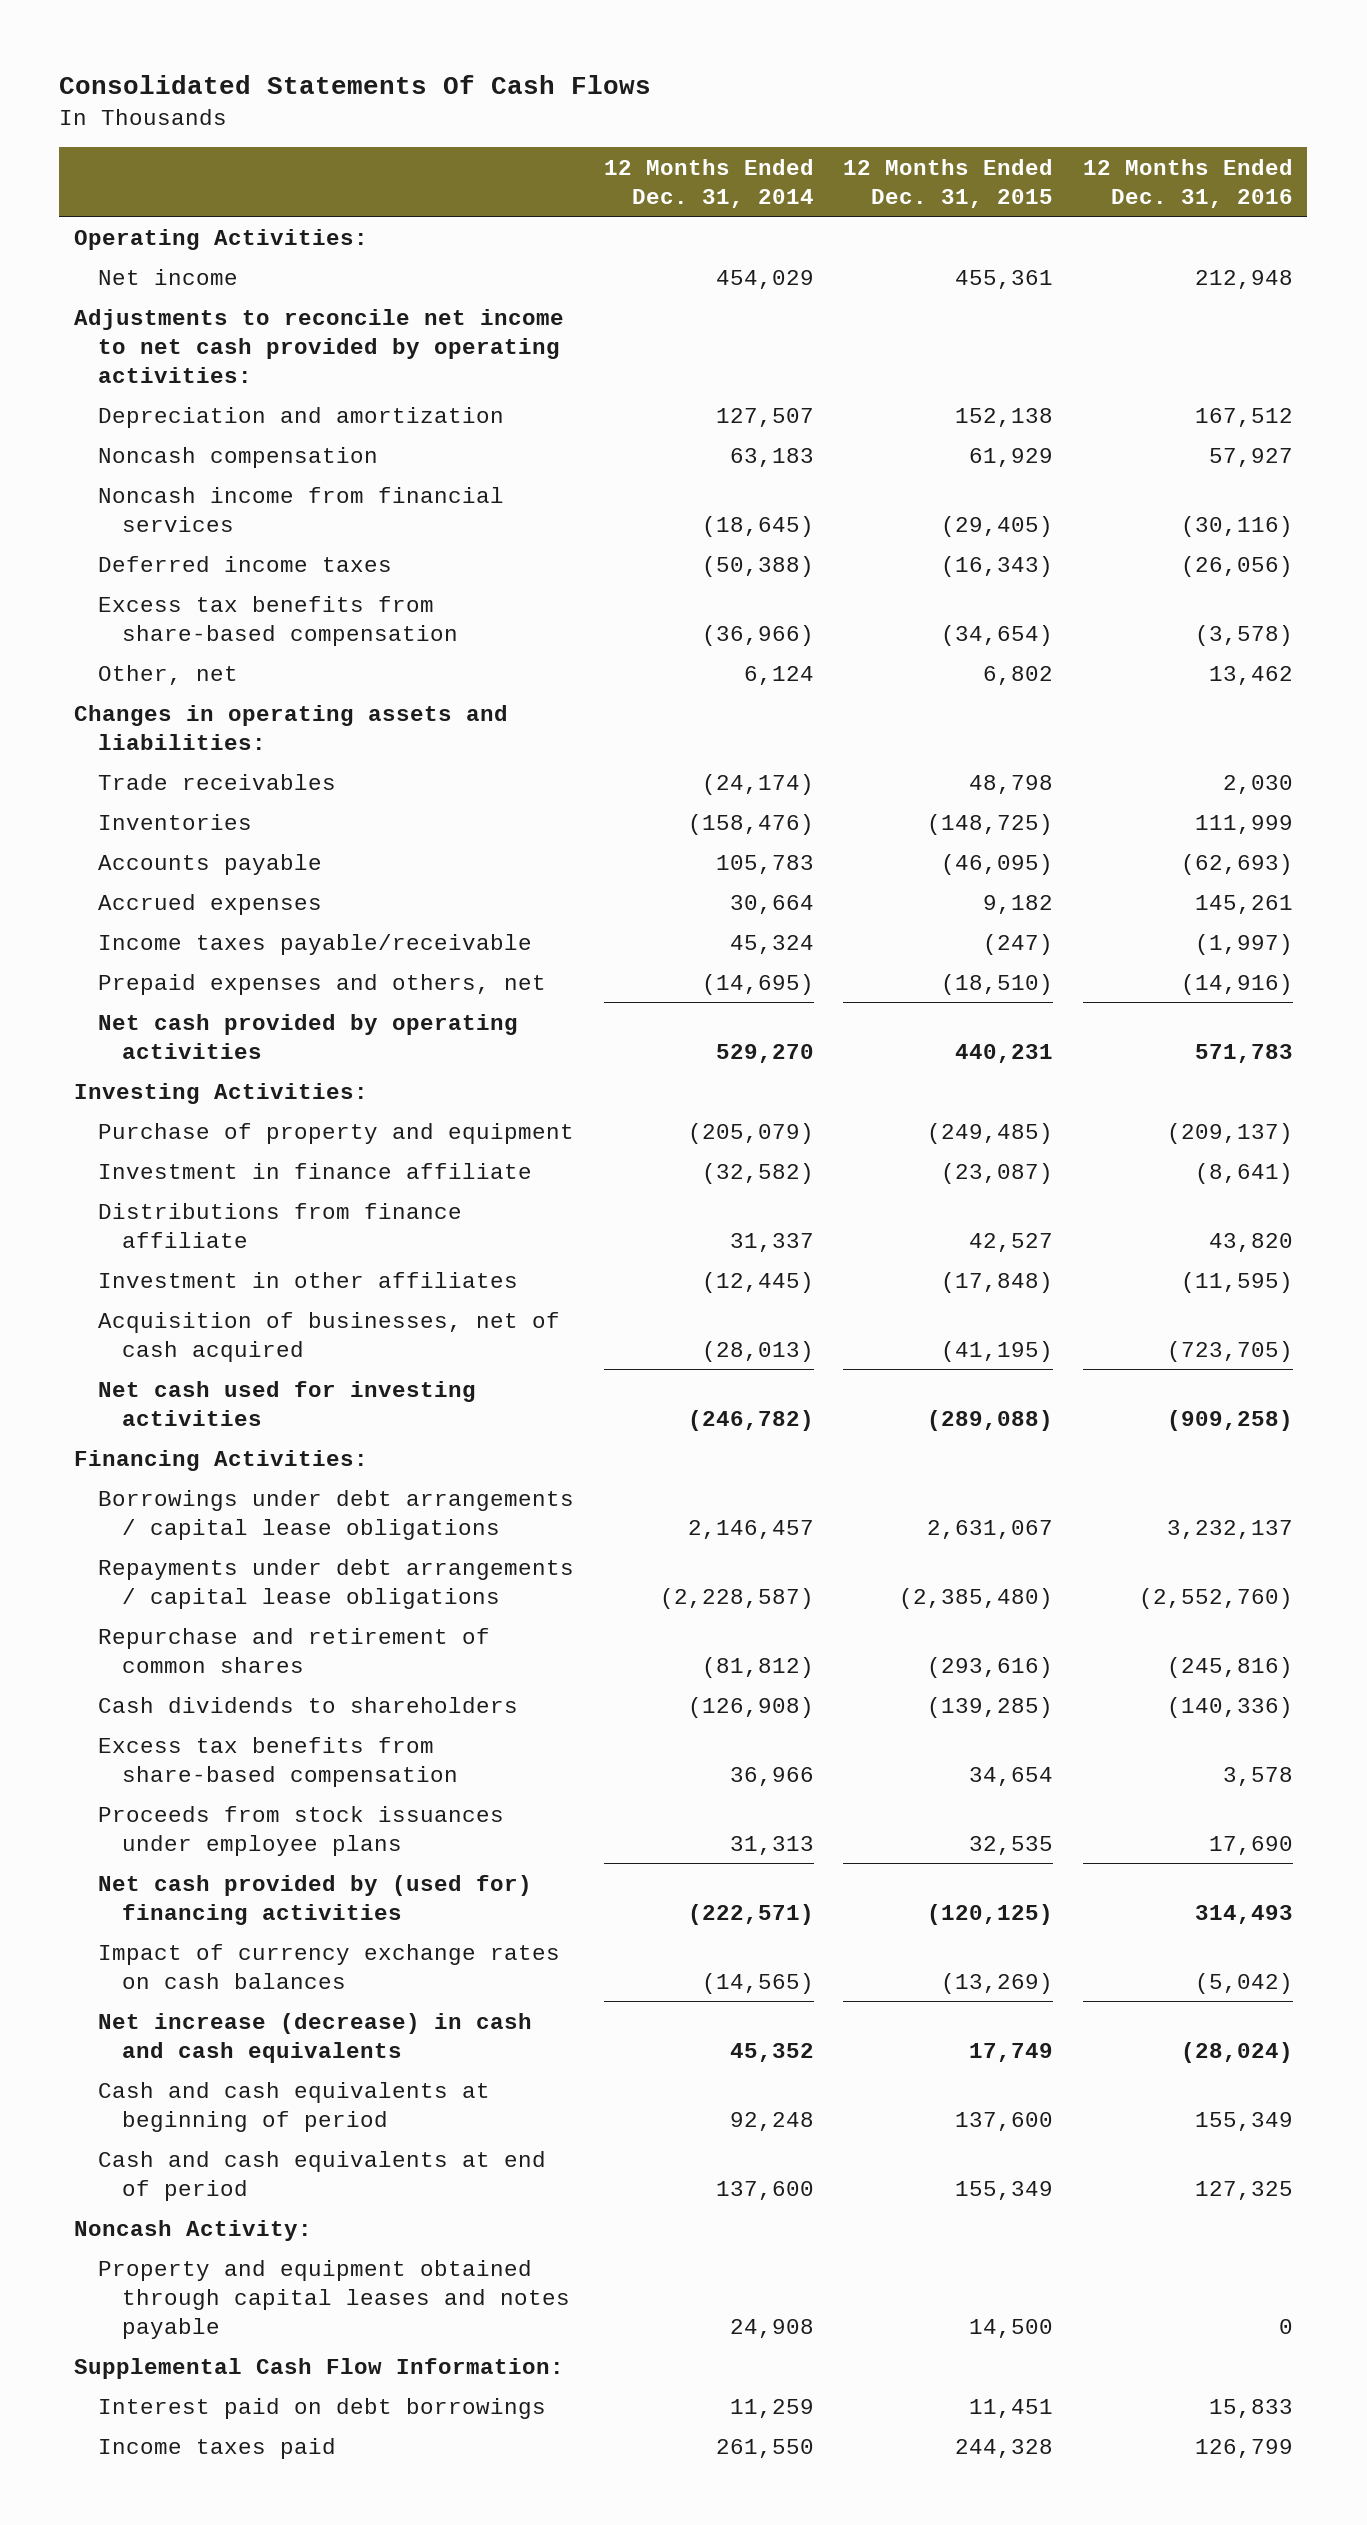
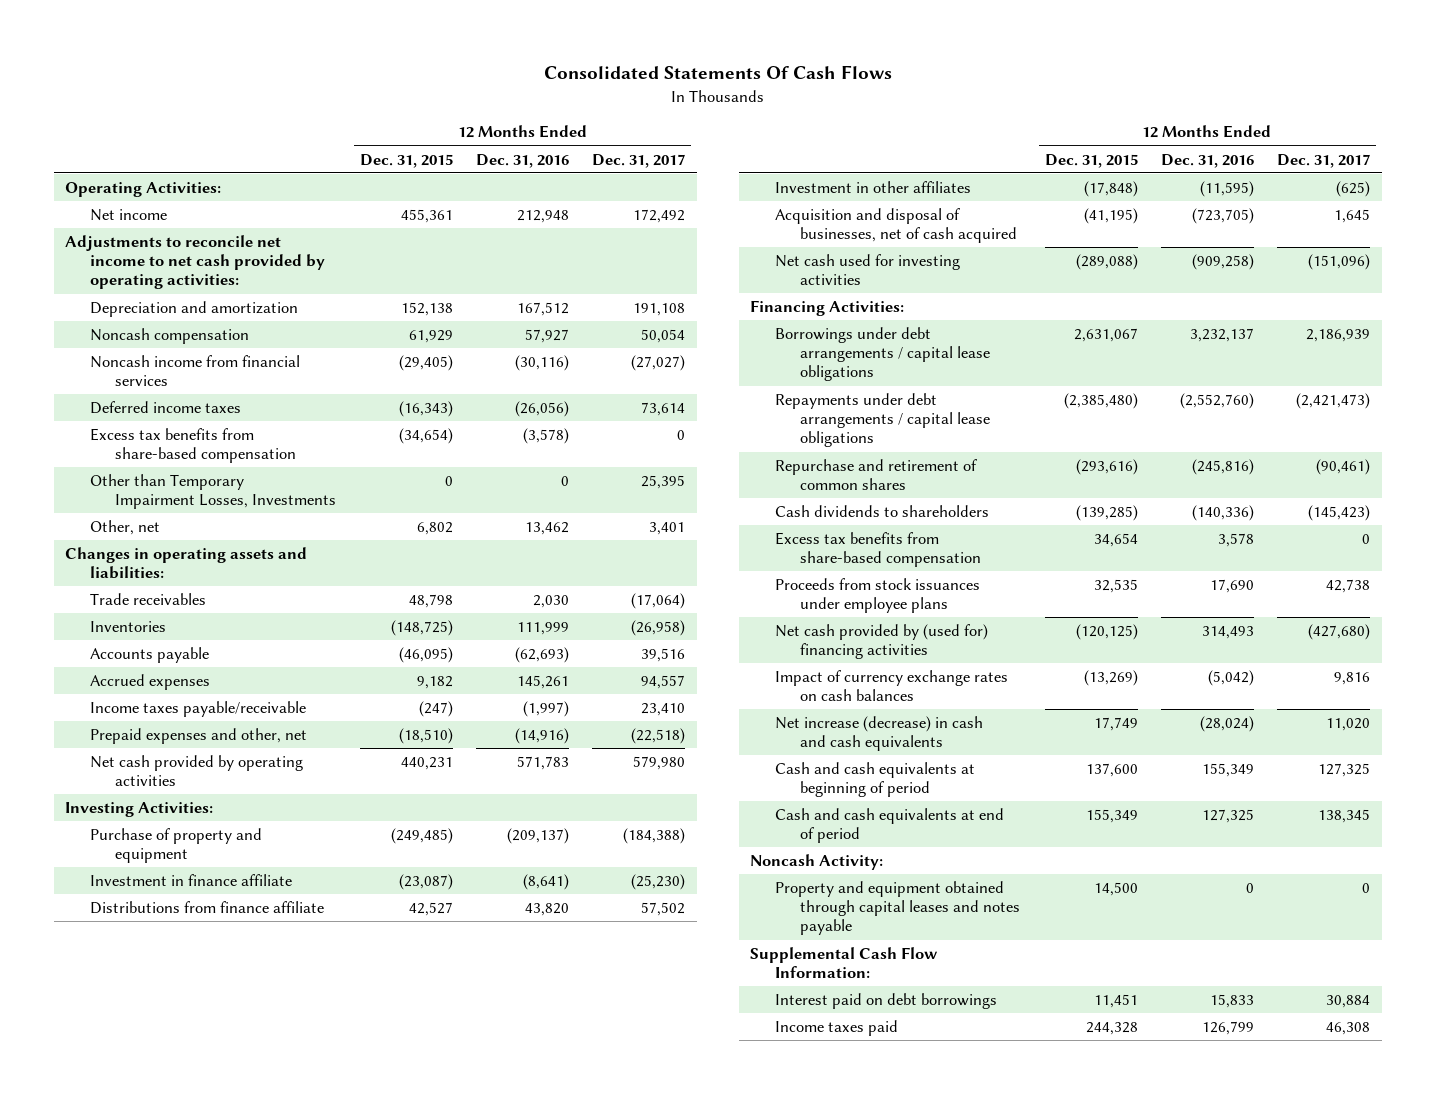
- | 12 Months Ended Dec. 31, 2014 | 12 Months Ended Dec. 31, 2015 | 12 Months Ended Dec. 31, 2016
+ | 12 Months Ended Dec. 31, 2015 | 12 Months Ended Dec. 31, 2016 | 12 Months Ended Dec. 31, 2017
+ Other than Temporary Impairment Losses, Investments | 0 | 0 | 25,395
- Prepaid expenses and others, net | (14,695) | (18,510) | (14,916)
+ Prepaid expenses and other, net | (18,510) | (14,916) | (22,518)
- Acquisition of businesses, net of cash acquired | (28,013) | (41,195) | (723,705)
+ Acquisition and disposal of businesses, net of cash acquired | (41,195) | (723,705) | 1,645

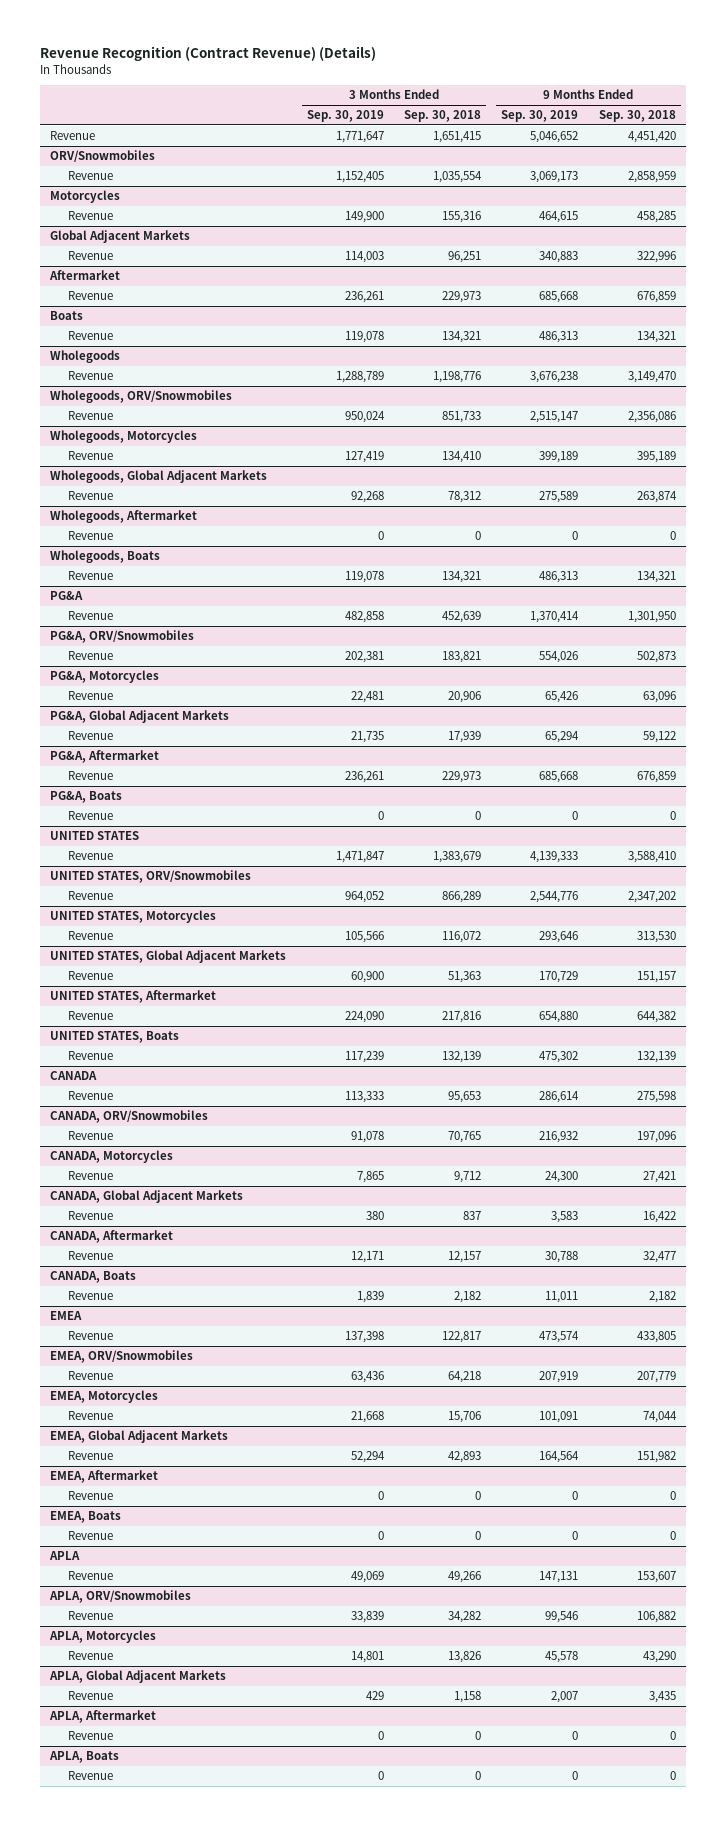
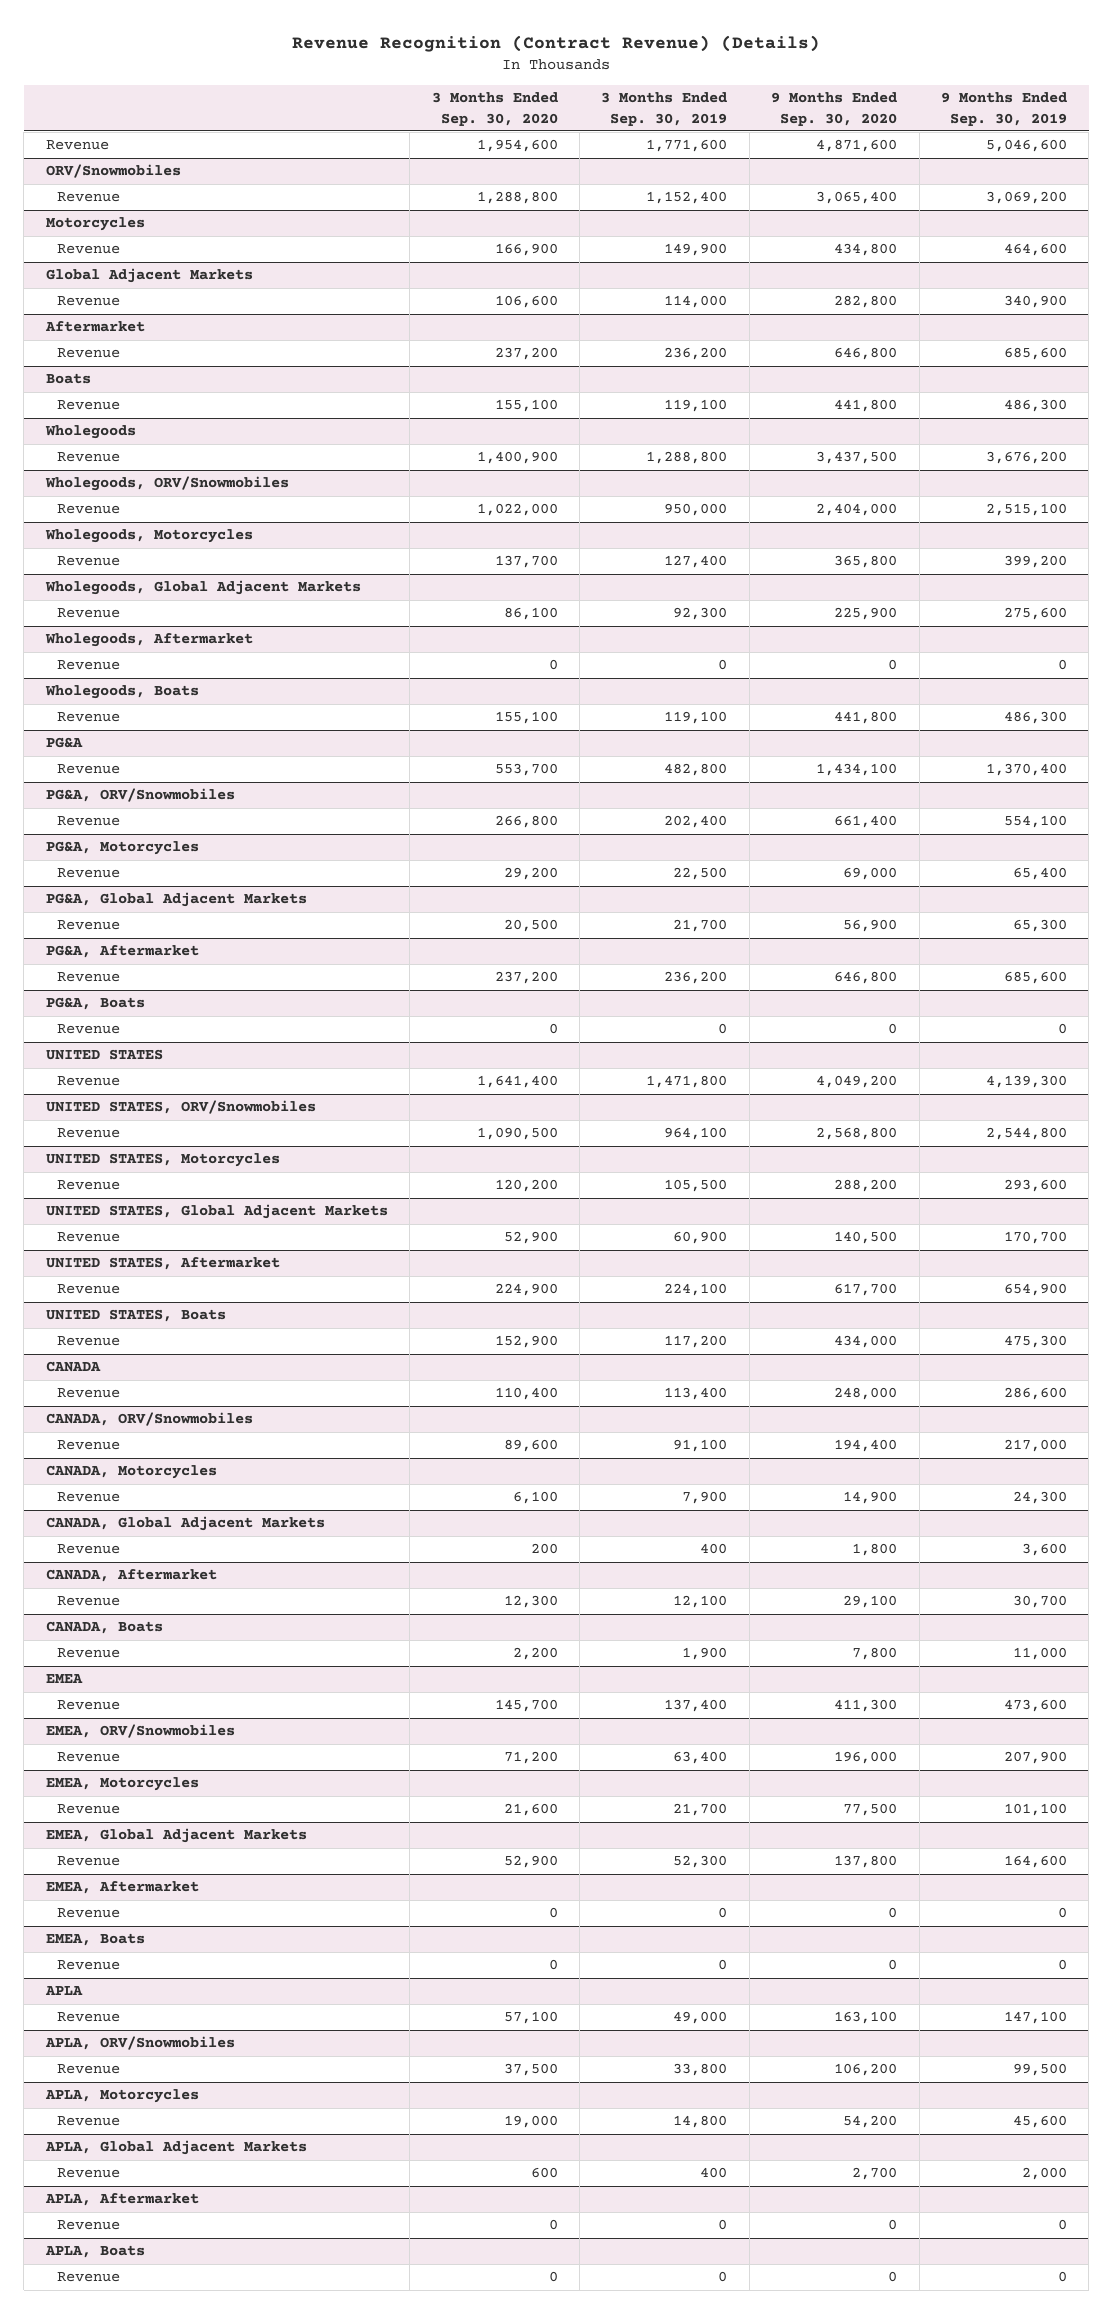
- | 3 Months Ended Sep. 30, 2019 | 3 Months Ended Sep. 30, 2018 | 9 Months Ended Sep. 30, 2019 | 9 Months Ended Sep. 30, 2018
+ | 3 Months Ended Sep. 30, 2020 | 3 Months Ended Sep. 30, 2019 | 9 Months Ended Sep. 30, 2020 | 9 Months Ended Sep. 30, 2019
- Revenue | 1,771,647 | 1,651,415 | 5,046,652 | 4,451,420
+ Revenue | 1,954,600 | 1,771,600 | 4,871,600 | 5,046,600
@ ORV/Snowmobiles
- Revenue | 1,152,405 | 1,035,554 | 3,069,173 | 2,858,959
+ Revenue | 1,288,800 | 1,152,400 | 3,065,400 | 3,069,200
@ Motorcycles
- Revenue | 149,900 | 155,316 | 464,615 | 458,285
+ Revenue | 166,900 | 149,900 | 434,800 | 464,600
@ Global Adjacent Markets
- Revenue | 114,003 | 96,251 | 340,883 | 322,996
+ Revenue | 106,600 | 114,000 | 282,800 | 340,900
@ Aftermarket
- Revenue | 236,261 | 229,973 | 685,668 | 676,859
+ Revenue | 237,200 | 236,200 | 646,800 | 685,600
@ Boats
- Revenue | 119,078 | 134,321 | 486,313 | 134,321
+ Revenue | 155,100 | 119,100 | 441,800 | 486,300
@ Wholegoods
- Revenue | 1,288,789 | 1,198,776 | 3,676,238 | 3,149,470
+ Revenue | 1,400,900 | 1,288,800 | 3,437,500 | 3,676,200
@ Wholegoods, ORV/Snowmobiles
- Revenue | 950,024 | 851,733 | 2,515,147 | 2,356,086
+ Revenue | 1,022,000 | 950,000 | 2,404,000 | 2,515,100
@ Wholegoods, Motorcycles
- Revenue | 127,419 | 134,410 | 399,189 | 395,189
+ Revenue | 137,700 | 127,400 | 365,800 | 399,200
@ Wholegoods, Global Adjacent Markets
- Revenue | 92,268 | 78,312 | 275,589 | 263,874
+ Revenue | 86,100 | 92,300 | 225,900 | 275,600
@ Wholegoods, Boats
- Revenue | 119,078 | 134,321 | 486,313 | 134,321
+ Revenue | 155,100 | 119,100 | 441,800 | 486,300
@ PG&A
- Revenue | 482,858 | 452,639 | 1,370,414 | 1,301,950
+ Revenue | 553,700 | 482,800 | 1,434,100 | 1,370,400
@ PG&A, ORV/Snowmobiles
- Revenue | 202,381 | 183,821 | 554,026 | 502,873
+ Revenue | 266,800 | 202,400 | 661,400 | 554,100
@ PG&A, Motorcycles
- Revenue | 22,481 | 20,906 | 65,426 | 63,096
+ Revenue | 29,200 | 22,500 | 69,000 | 65,400
@ PG&A, Global Adjacent Markets
- Revenue | 21,735 | 17,939 | 65,294 | 59,122
+ Revenue | 20,500 | 21,700 | 56,900 | 65,300
@ PG&A, Aftermarket
- Revenue | 236,261 | 229,973 | 685,668 | 676,859
+ Revenue | 237,200 | 236,200 | 646,800 | 685,600
@ UNITED STATES
- Revenue | 1,471,847 | 1,383,679 | 4,139,333 | 3,588,410
+ Revenue | 1,641,400 | 1,471,800 | 4,049,200 | 4,139,300
@ UNITED STATES, ORV/Snowmobiles
- Revenue | 964,052 | 866,289 | 2,544,776 | 2,347,202
+ Revenue | 1,090,500 | 964,100 | 2,568,800 | 2,544,800
@ UNITED STATES, Motorcycles
- Revenue | 105,566 | 116,072 | 293,646 | 313,530
+ Revenue | 120,200 | 105,500 | 288,200 | 293,600
@ UNITED STATES, Global Adjacent Markets
- Revenue | 60,900 | 51,363 | 170,729 | 151,157
+ Revenue | 52,900 | 60,900 | 140,500 | 170,700
@ UNITED STATES, Aftermarket
- Revenue | 224,090 | 217,816 | 654,880 | 644,382
+ Revenue | 224,900 | 224,100 | 617,700 | 654,900
@ UNITED STATES, Boats
- Revenue | 117,239 | 132,139 | 475,302 | 132,139
+ Revenue | 152,900 | 117,200 | 434,000 | 475,300
@ CANADA
- Revenue | 113,333 | 95,653 | 286,614 | 275,598
+ Revenue | 110,400 | 113,400 | 248,000 | 286,600
@ CANADA, ORV/Snowmobiles
- Revenue | 91,078 | 70,765 | 216,932 | 197,096
+ Revenue | 89,600 | 91,100 | 194,400 | 217,000
@ CANADA, Motorcycles
- Revenue | 7,865 | 9,712 | 24,300 | 27,421
+ Revenue | 6,100 | 7,900 | 14,900 | 24,300
@ CANADA, Global Adjacent Markets
- Revenue | 380 | 837 | 3,583 | 16,422
+ Revenue | 200 | 400 | 1,800 | 3,600
@ CANADA, Aftermarket
- Revenue | 12,171 | 12,157 | 30,788 | 32,477
+ Revenue | 12,300 | 12,100 | 29,100 | 30,700
@ CANADA, Boats
- Revenue | 1,839 | 2,182 | 11,011 | 2,182
+ Revenue | 2,200 | 1,900 | 7,800 | 11,000
@ EMEA
- Revenue | 137,398 | 122,817 | 473,574 | 433,805
+ Revenue | 145,700 | 137,400 | 411,300 | 473,600
@ EMEA, ORV/Snowmobiles
- Revenue | 63,436 | 64,218 | 207,919 | 207,779
+ Revenue | 71,200 | 63,400 | 196,000 | 207,900
@ EMEA, Motorcycles
- Revenue | 21,668 | 15,706 | 101,091 | 74,044
+ Revenue | 21,600 | 21,700 | 77,500 | 101,100
@ EMEA, Global Adjacent Markets
- Revenue | 52,294 | 42,893 | 164,564 | 151,982
+ Revenue | 52,900 | 52,300 | 137,800 | 164,600
@ APLA
- Revenue | 49,069 | 49,266 | 147,131 | 153,607
+ Revenue | 57,100 | 49,000 | 163,100 | 147,100
@ APLA, ORV/Snowmobiles
- Revenue | 33,839 | 34,282 | 99,546 | 106,882
+ Revenue | 37,500 | 33,800 | 106,200 | 99,500
@ APLA, Motorcycles
- Revenue | 14,801 | 13,826 | 45,578 | 43,290
+ Revenue | 19,000 | 14,800 | 54,200 | 45,600
@ APLA, Global Adjacent Markets
- Revenue | 429 | 1,158 | 2,007 | 3,435
+ Revenue | 600 | 400 | 2,700 | 2,000

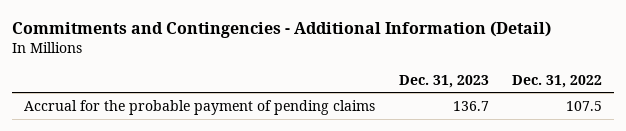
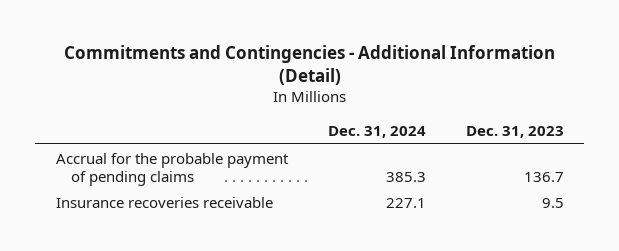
- | Dec. 31, 2023 | Dec. 31, 2022
+ | Dec. 31, 2024 | Dec. 31, 2023
+ Insurance recoveries receivable | 227.1 | 9.5

